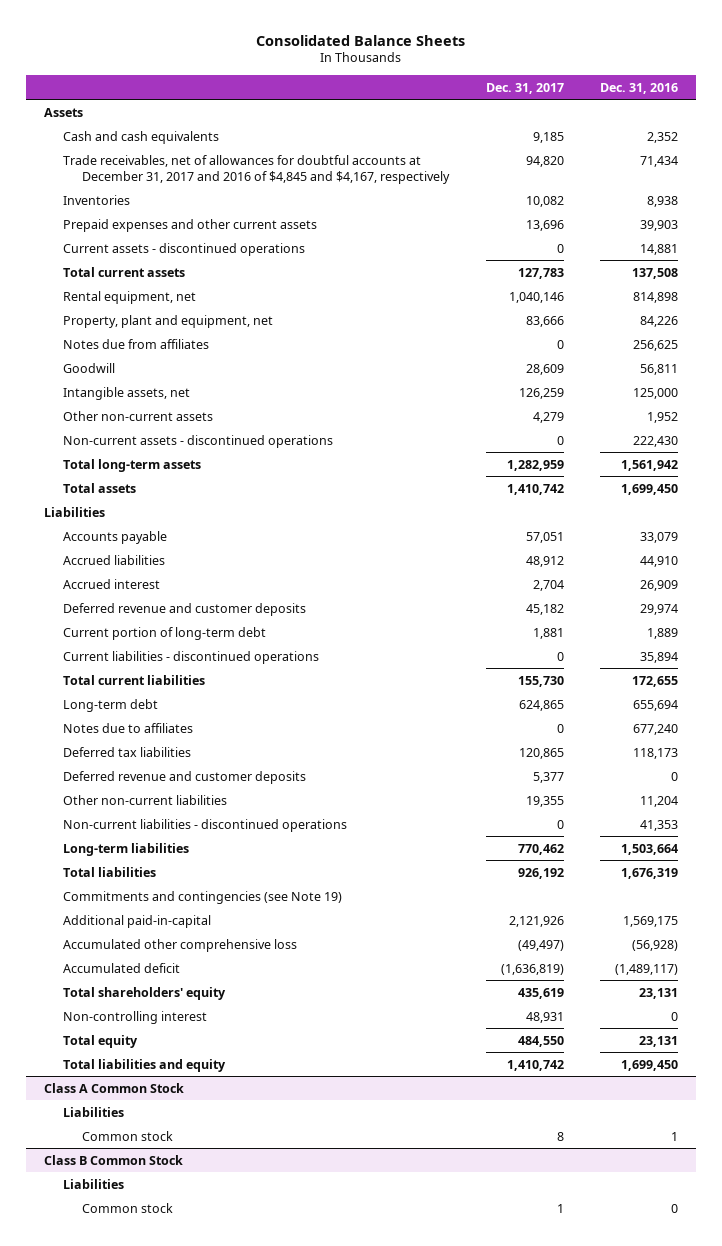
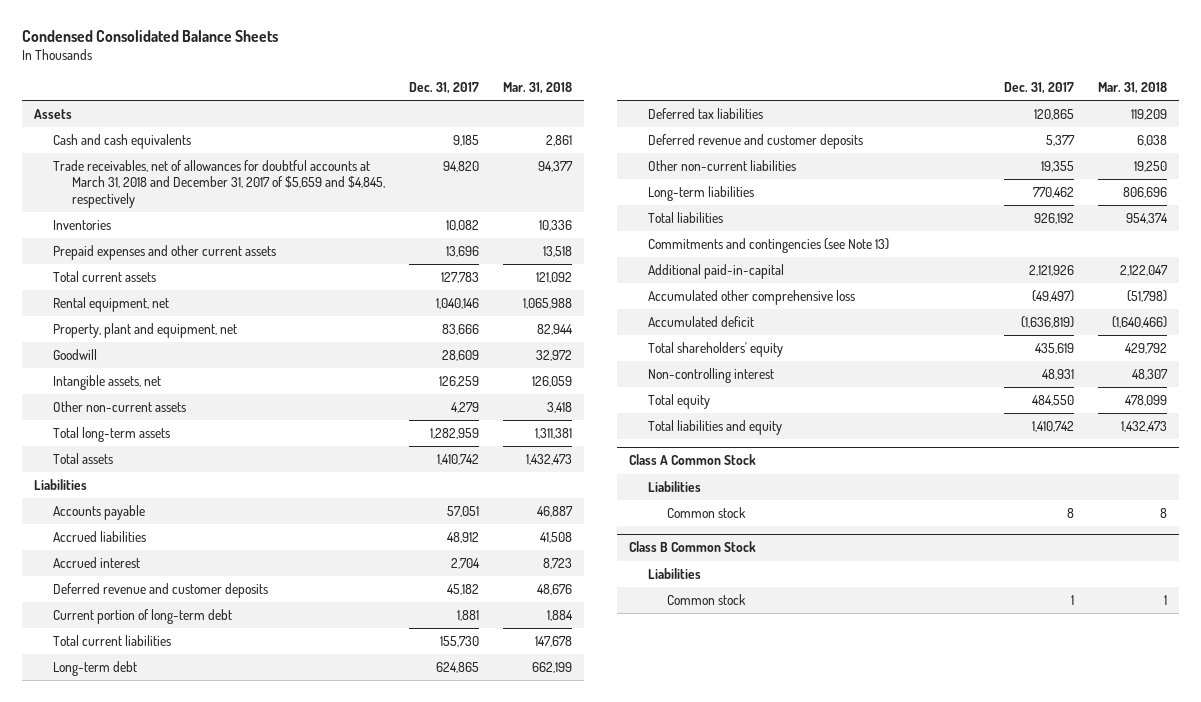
- Consolidated Balance Sheets
+ Condensed Consolidated Balance Sheets
- | Dec. 31, 2017 | Dec. 31, 2016
+ | Dec. 31, 2017 | Mar. 31, 2018
- Trade receivables, net of allowances for doubtful accounts at December 31, 2017 and 2016 of $4,845 and $4,167, respectively | 94,820 | 71,434
+ Trade receivables, net of allowances for doubtful accounts at March 31, 2018 and December 31, 2017 of $5,659 and $4,845, respectively | 94,820 | 94,377
- Current assets - discontinued operations | 0 | 14,881
- Notes due from affiliates | 0 | 256,625
- Non-current assets - discontinued operations | 0 | 222,430
- Current liabilities - discontinued operations | 0 | 35,894
- Notes due to affiliates | 0 | 677,240
- Non-current liabilities - discontinued operations | 0 | 41,353
- Commitments and contingencies (see Note 19)
+ Commitments and contingencies (see Note 13)

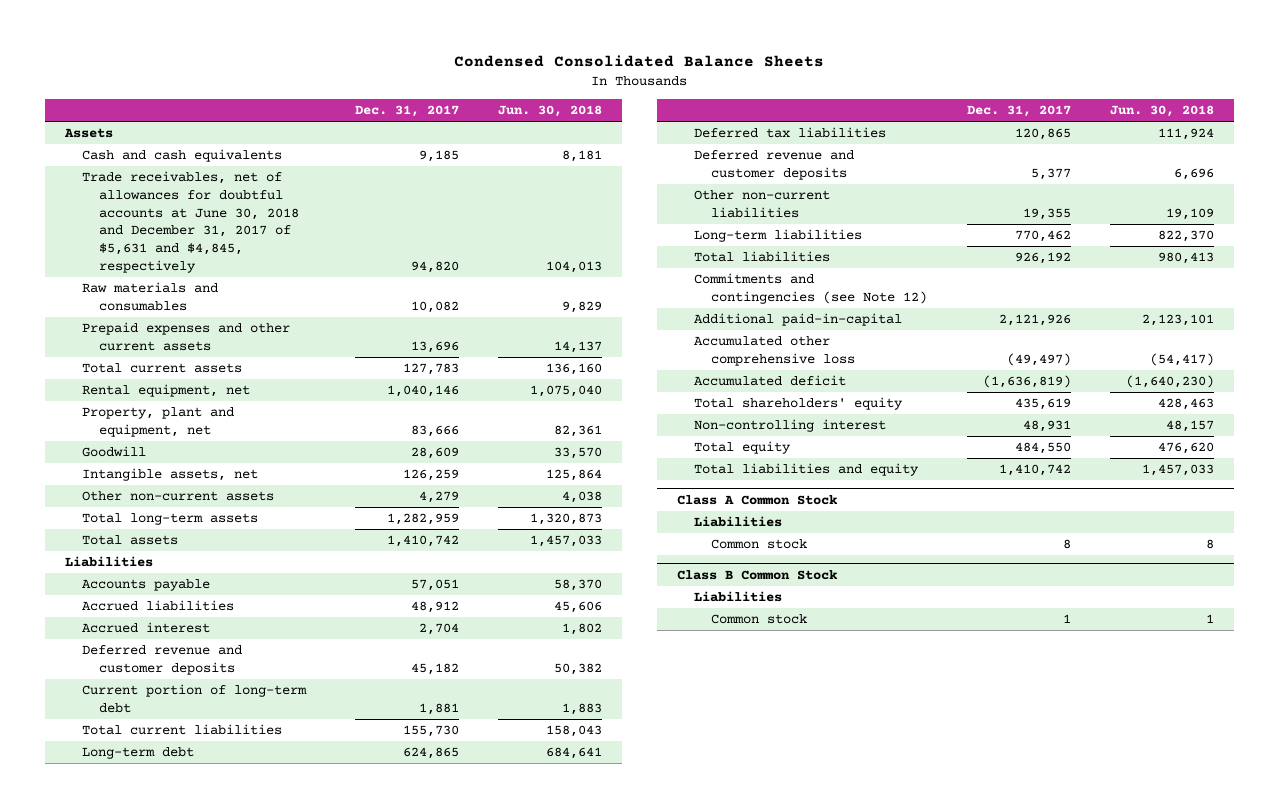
- | Dec. 31, 2017 | Mar. 31, 2018
+ | Dec. 31, 2017 | Jun. 30, 2018
- Trade receivables, net of allowances for doubtful accounts at March 31, 2018 and December 31, 2017 of $5,659 and $4,845, respectively | 94,820 | 94,377
- Inventories | 10,082 | 10,336
+ Trade receivables, net of allowances for doubtful accounts at June 30, 2018 and December 31, 2017 of $5,631 and $4,845, respectively | 94,820 | 104,013
+ Raw materials and consumables | 10,082 | 9,829
- Commitments and contingencies (see Note 13)
+ Commitments and contingencies (see Note 12)

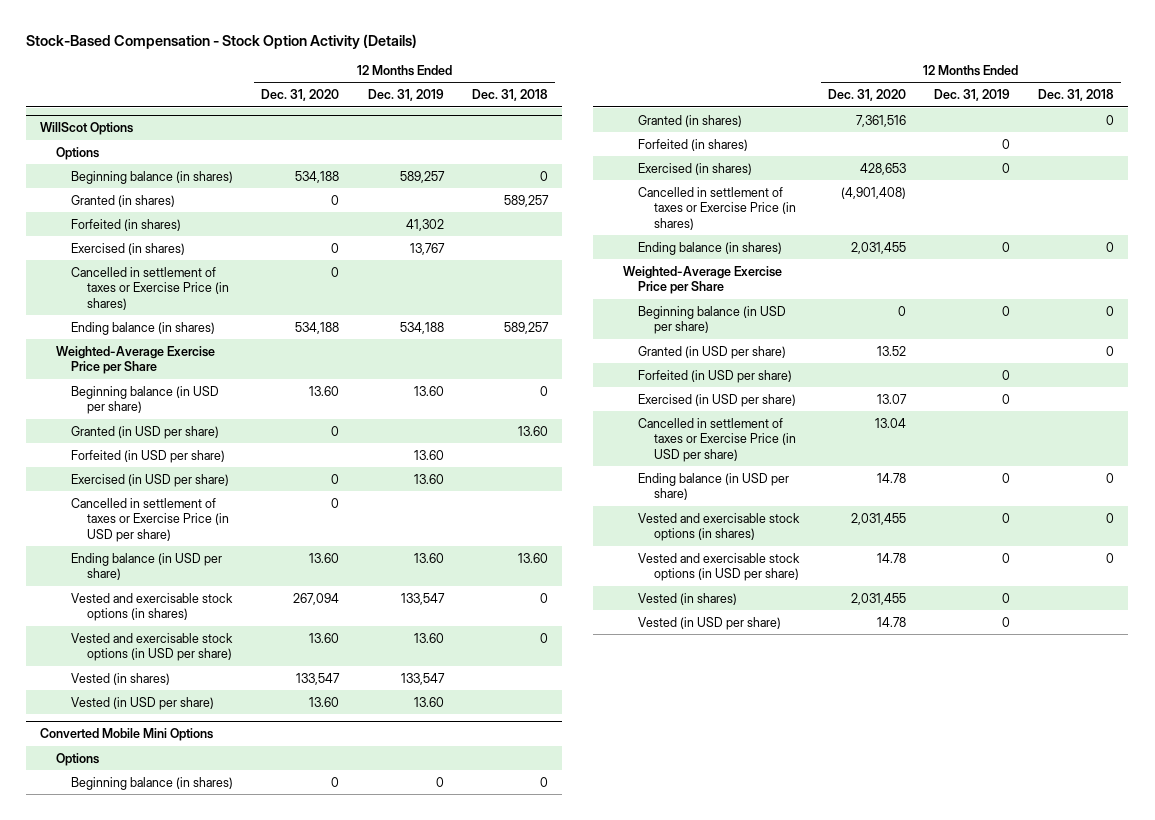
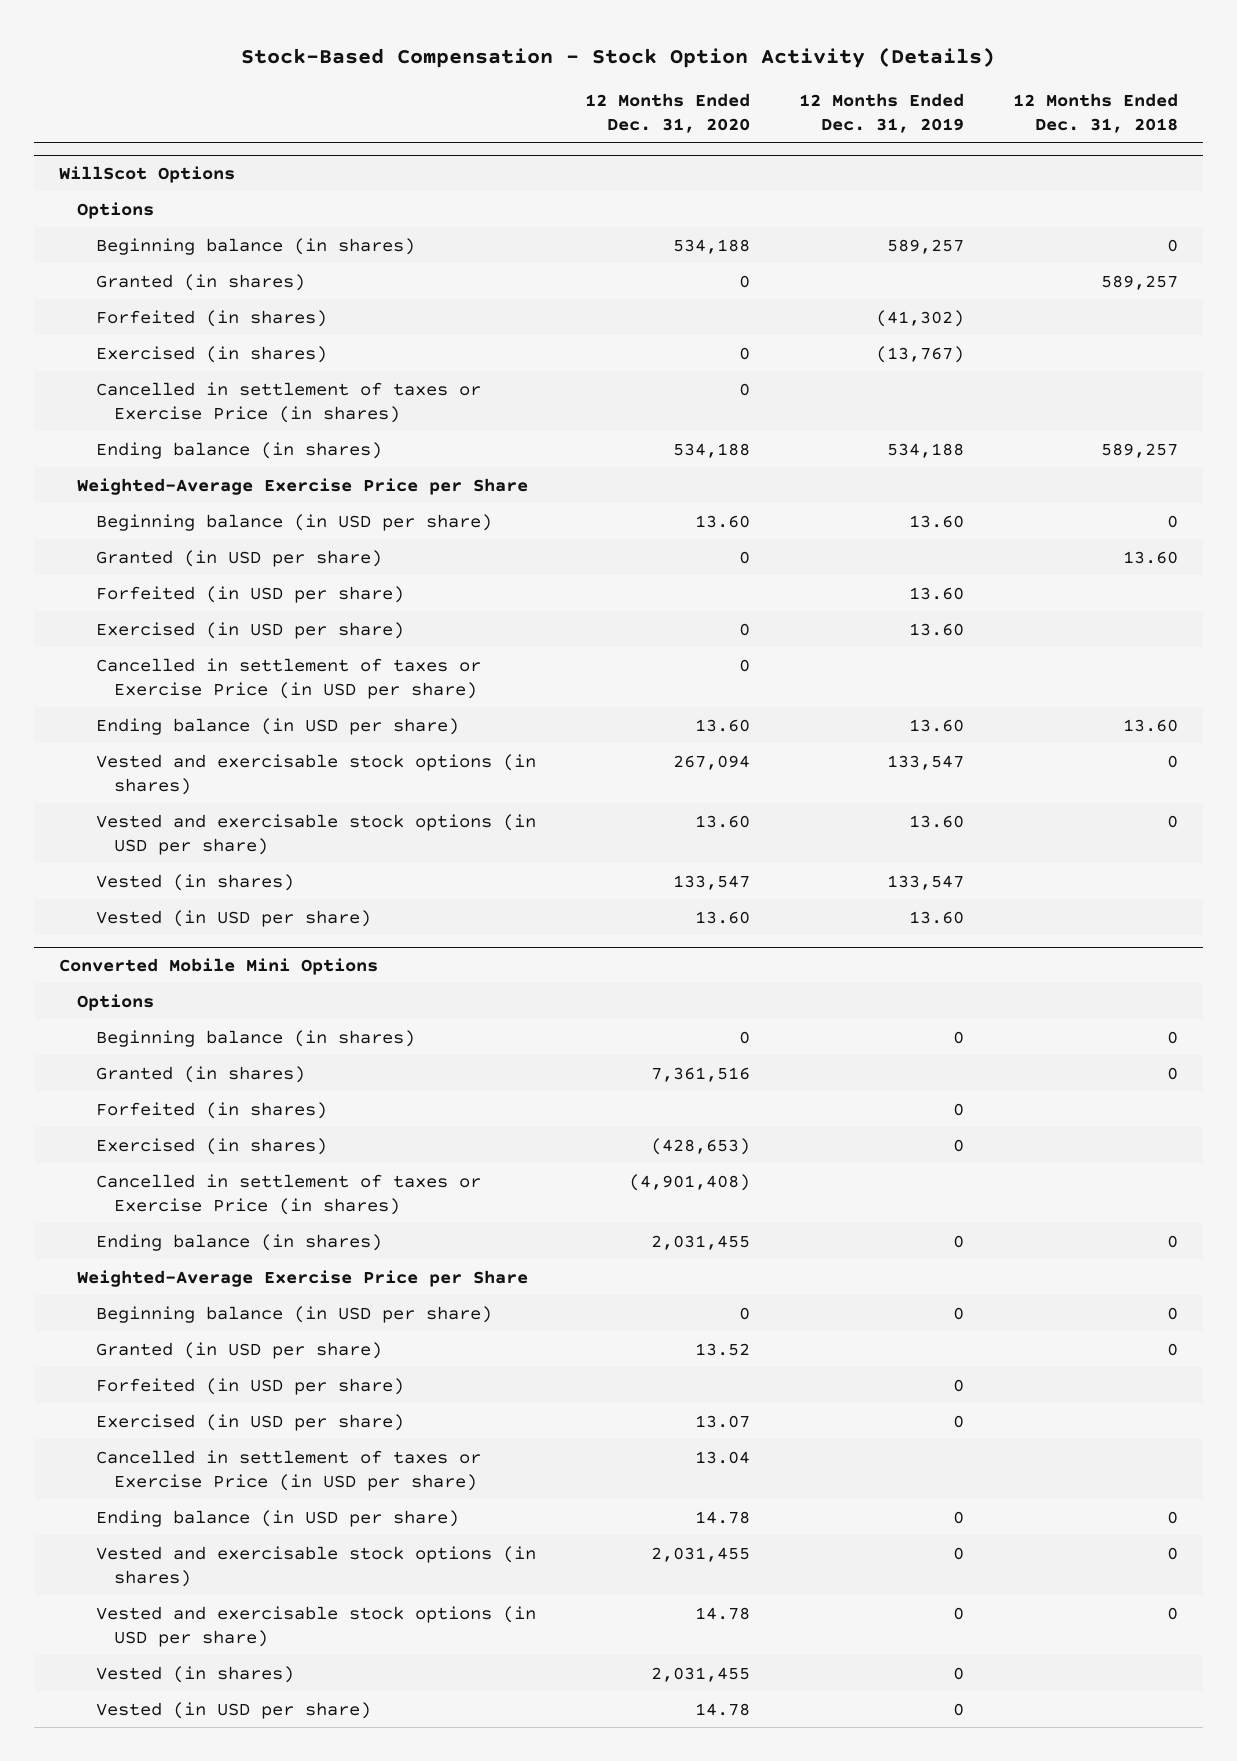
@ WillScot Options
- Forfeited (in shares) | | 41,302 |
- Exercised (in shares) | 0 | 13,767 |
+ Forfeited (in shares) | | (41,302) |
+ Exercised (in shares) | 0 | (13,767) |
@ Converted Mobile Mini Options
- Exercised (in shares) | 428,653 | 0 |
+ Exercised (in shares) | (428,653) | 0 |

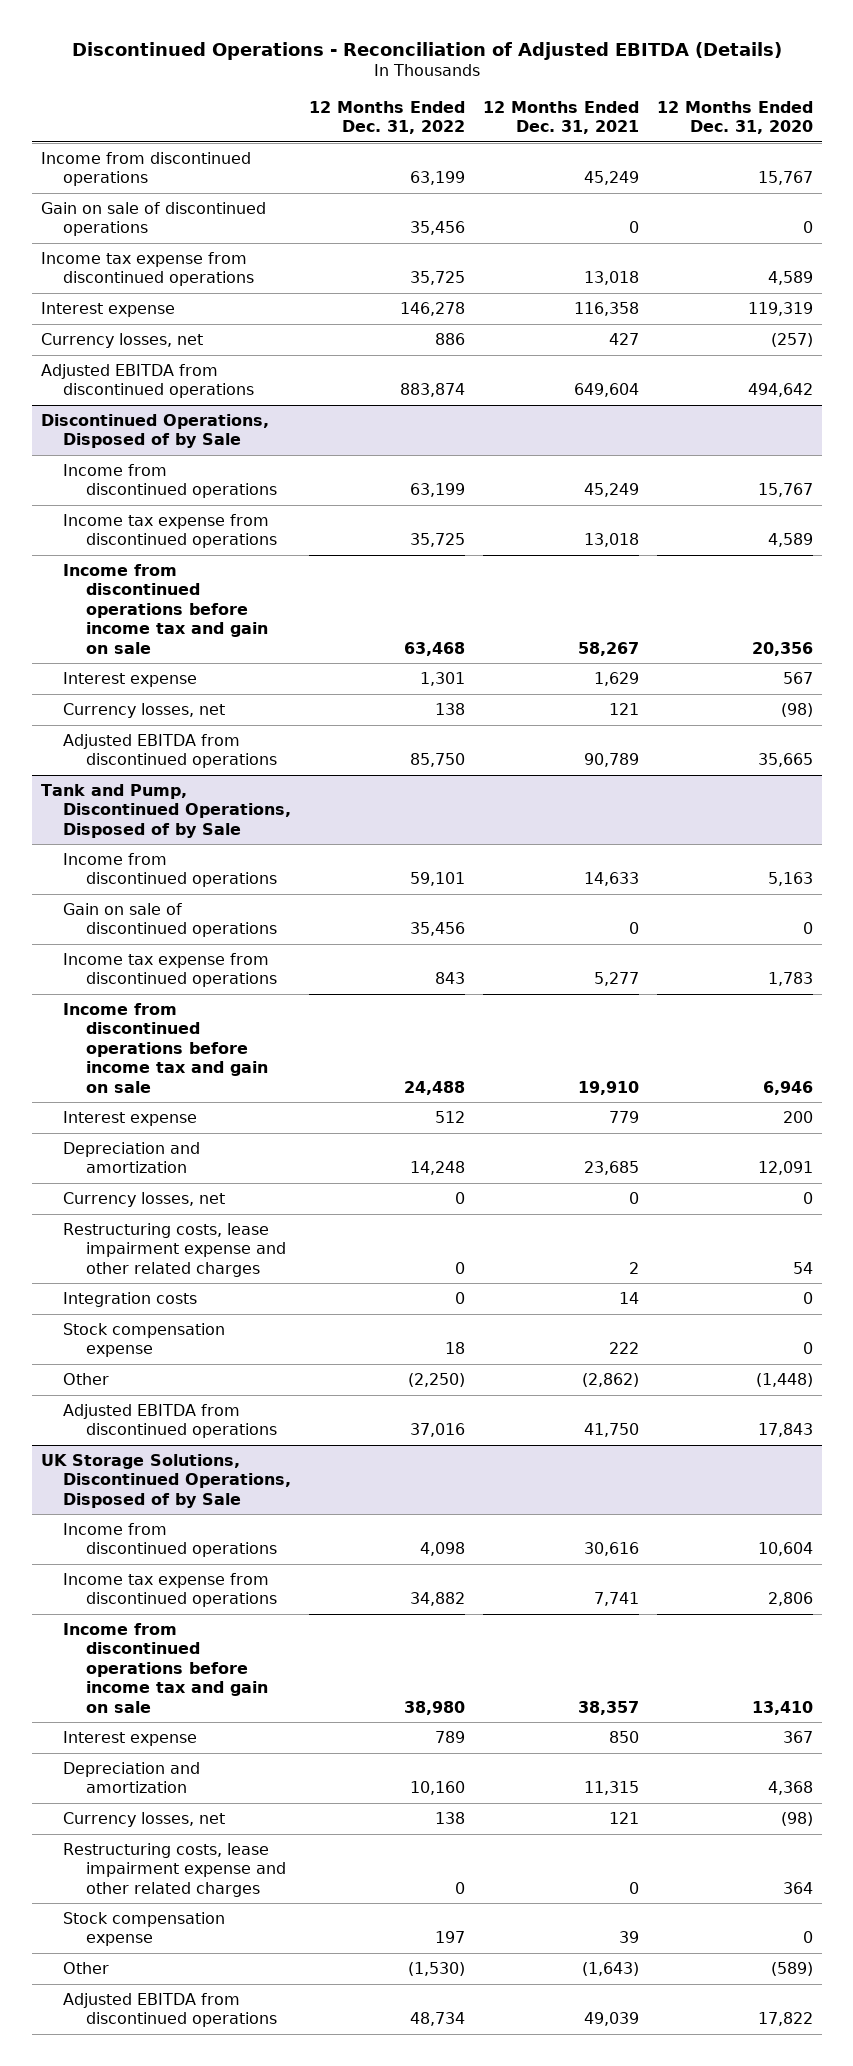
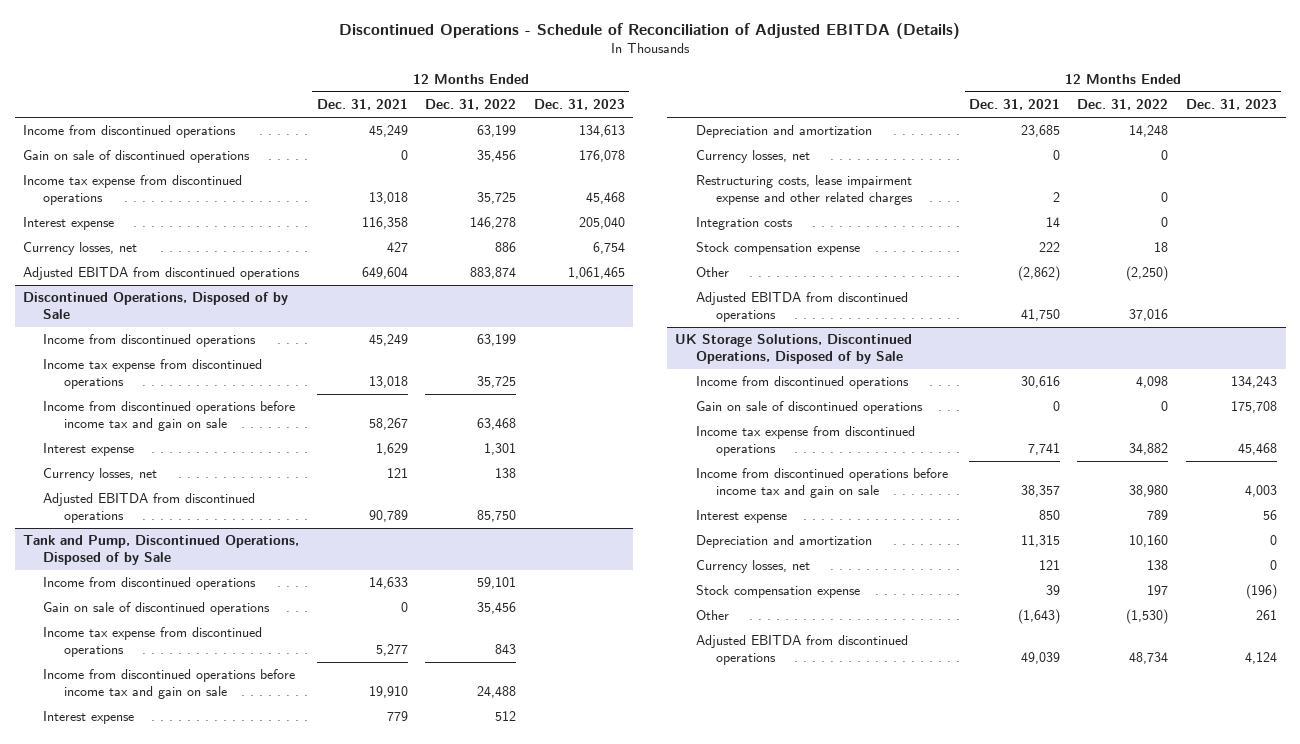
- Discontinued Operations - Reconciliation of Adjusted EBITDA (Details)
+ Discontinued Operations - Schedule of Reconciliation of Adjusted EBITDA (Details)
- | 12 Months Ended Dec. 31, 2022 | 12 Months Ended Dec. 31, 2021 | 12 Months Ended Dec. 31, 2020
+ | 12 Months Ended Dec. 31, 2021 | 12 Months Ended Dec. 31, 2022 | 12 Months Ended Dec. 31, 2023
@ UK Storage Solutions, Discontinued Operations, Disposed of by Sale
+ Gain on sale of discontinued operations | 0 | 0 | 175,708
- Restructuring costs, lease impairment expense and other related charges | 0 | 0 | 364

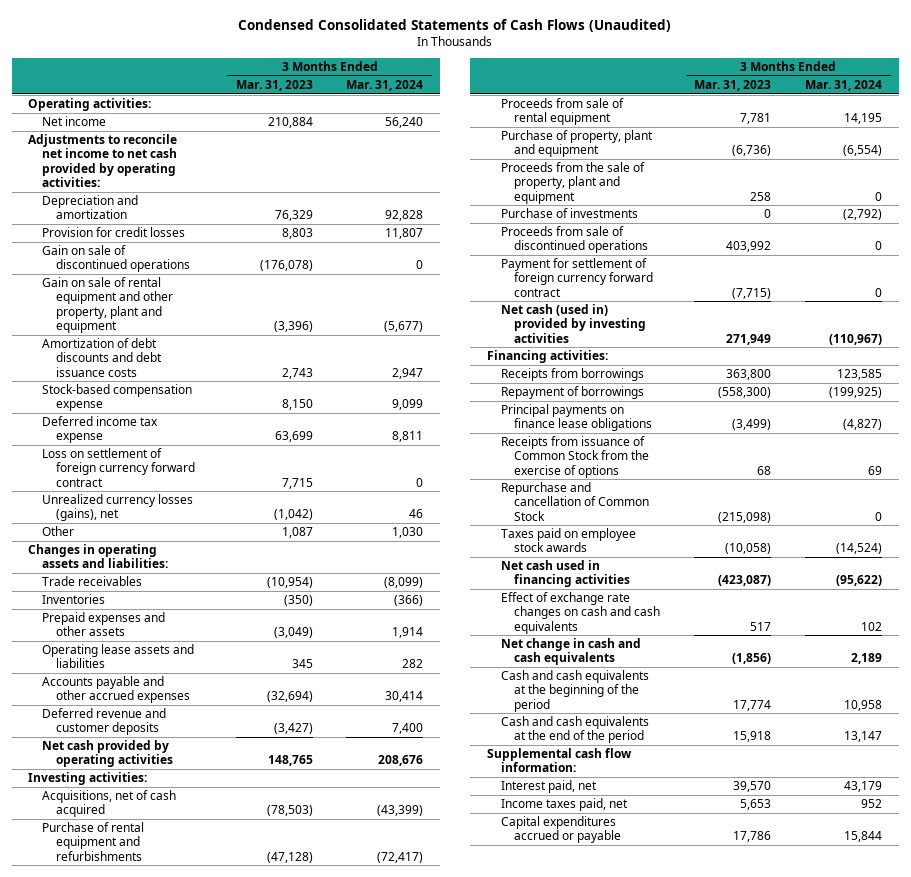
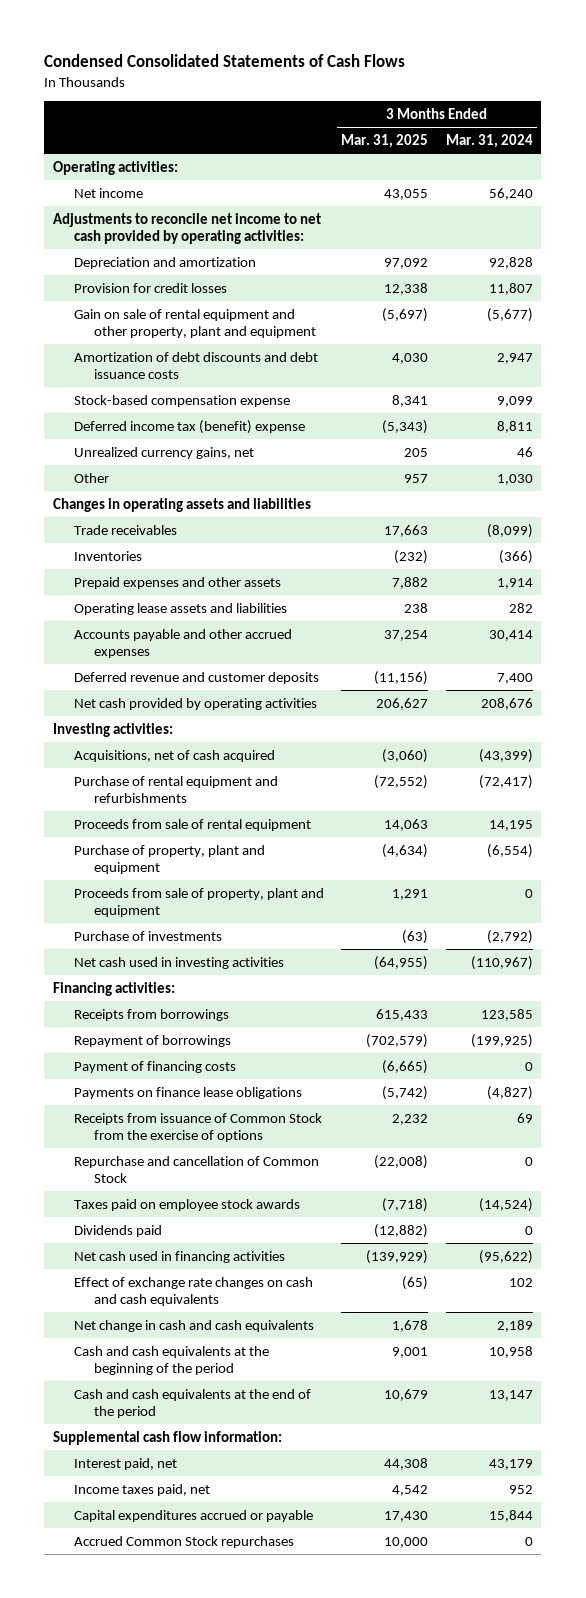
- Condensed Consolidated Statements of Cash Flows (Unaudited)
+ Condensed Consolidated Statements of Cash Flows
- | 3 Months Ended Mar. 31, 2023 | 3 Months Ended Mar. 31, 2024
+ | 3 Months Ended Mar. 31, 2025 | 3 Months Ended Mar. 31, 2024
- Gain on sale of discontinued operations | (176,078) | 0
- Deferred income tax expense | 63,699 | 8,811
- Loss on settlement of foreign currency forward contract | 7,715 | 0
- Unrealized currency losses (gains), net | (1,042) | 46
+ Deferred income tax (benefit) expense | (5,343) | 8,811
+ Unrealized currency gains, net | 205 | 46
- Changes in operating assets and liabilities:
+ Changes in operating assets and liabilities
- Proceeds from the sale of property, plant and equipment | 258 | 0
+ Proceeds from sale of property, plant and equipment | 1,291 | 0
- Proceeds from sale of discontinued operations | 403,992 | 0
- Payment for settlement of foreign currency forward contract | (7,715) | 0
- Net cash (used in) provided by investing activities | 271,949 | (110,967)
+ Net cash used in investing activities | (64,955) | (110,967)
- Principal payments on finance lease obligations | (3,499) | (4,827)
+ Payment of financing costs | (6,665) | 0
+ Payments on finance lease obligations | (5,742) | (4,827)
+ Dividends paid | (12,882) | 0
+ Accrued Common Stock repurchases | 10,000 | 0

